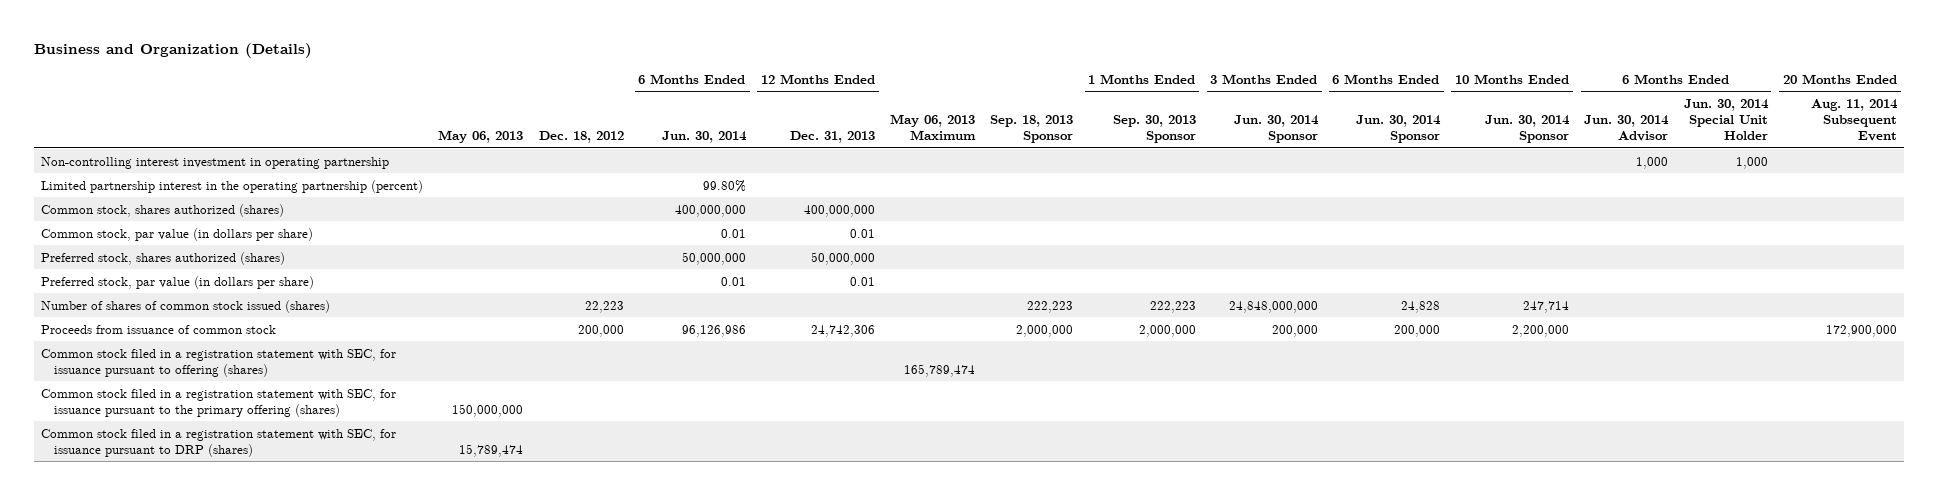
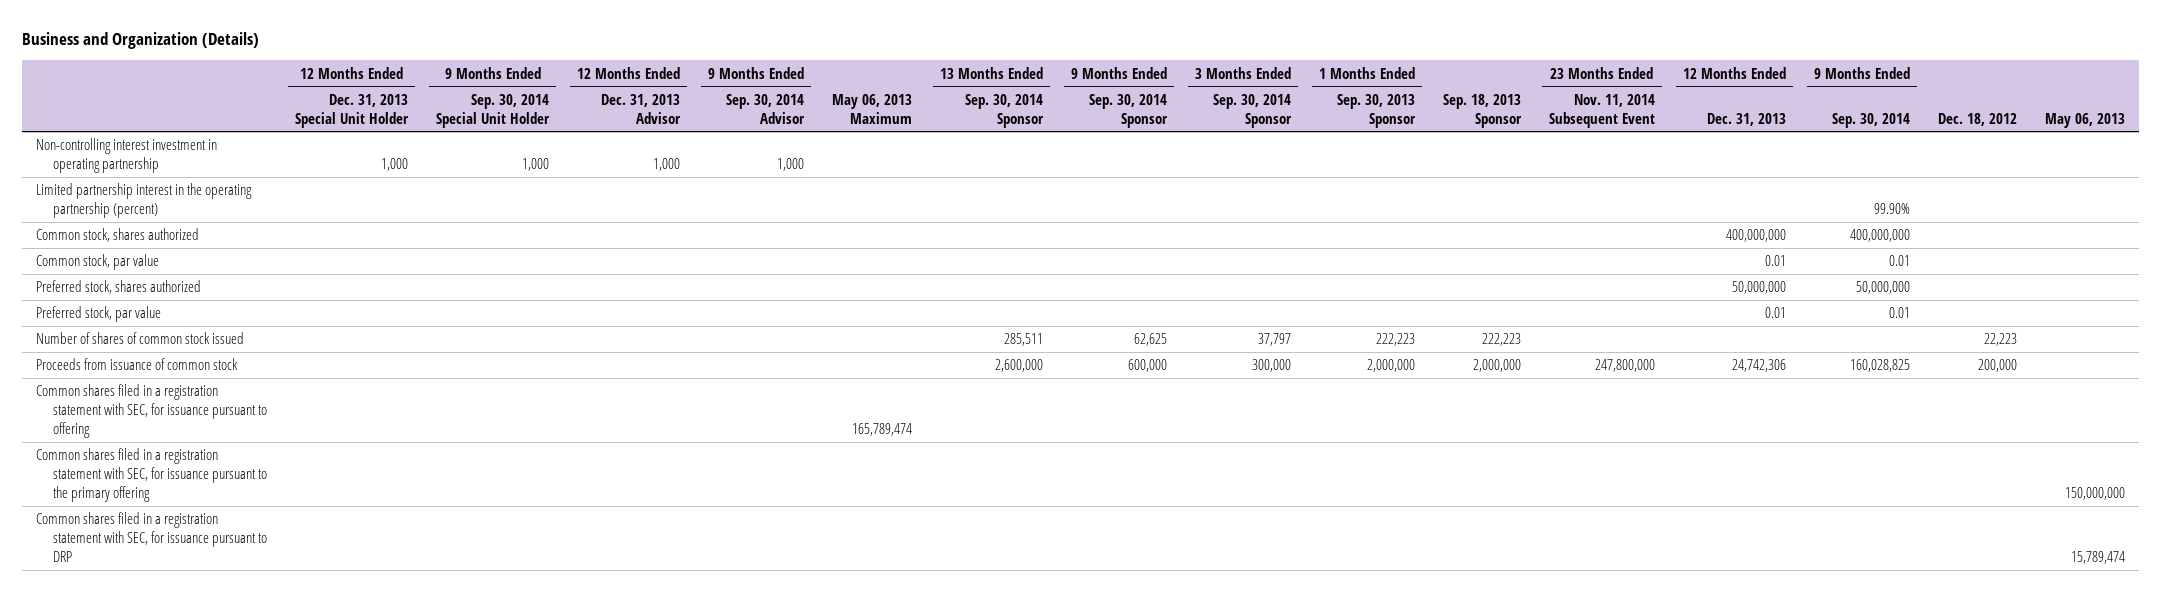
- | May 06, 2013 | Dec. 18, 2012 | 6 Months Ended Jun. 30, 2014 | 12 Months Ended Dec. 31, 2013 | May 06, 2013 Maximum | Sep. 18, 2013 Sponsor | 1 Months Ended Sep. 30, 2013 Sponsor | 3 Months Ended Jun. 30, 2014 Sponsor | 6 Months Ended Jun. 30, 2014 Sponsor | 10 Months Ended Jun. 30, 2014 Sponsor | 6 Months Ended Jun. 30, 2014 Advisor | 6 Months Ended Jun. 30, 2014 Special Unit Holder | 20 Months Ended Aug. 11, 2014 Subsequent Event
+ | 12 Months Ended Dec. 31, 2013 Special Unit Holder | 9 Months Ended Sep. 30, 2014 Special Unit Holder | 12 Months Ended Dec. 31, 2013 Advisor | 9 Months Ended Sep. 30, 2014 Advisor | May 06, 2013 Maximum | 13 Months Ended Sep. 30, 2014 Sponsor | 9 Months Ended Sep. 30, 2014 Sponsor | 3 Months Ended Sep. 30, 2014 Sponsor | 1 Months Ended Sep. 30, 2013 Sponsor | Sep. 18, 2013 Sponsor | 23 Months Ended Nov. 11, 2014 Subsequent Event | 12 Months Ended Dec. 31, 2013 | 9 Months Ended Sep. 30, 2014 | Dec. 18, 2012 | May 06, 2013
- Common stock, shares authorized (shares) | | | 400,000,000 | 400,000,000 | | | | | | | | |
- Common stock, par value (in dollars per share) | | | 0.01 | 0.01 | | | | | | | | |
- Preferred stock, shares authorized (shares) | | | 50,000,000 | 50,000,000 | | | | | | | | |
- Preferred stock, par value (in dollars per share) | | | 0.01 | 0.01 | | | | | | | | |
- Number of shares of common stock issued (shares) | | 22,223 | | | | 222,223 | 222,223 | 24,848,000,000 | 24,828 | 247,714 | | |
+ Common stock, shares authorized | | | | | | | | | | | | 400,000,000 | 400,000,000 | |
+ Common stock, par value | | | | | | | | | | | | 0.01 | 0.01 | |
+ Preferred stock, shares authorized | | | | | | | | | | | | 50,000,000 | 50,000,000 | |
+ Preferred stock, par value | | | | | | | | | | | | 0.01 | 0.01 | |
+ Number of shares of common stock issued | | | | | | 285,511 | 62,625 | 37,797 | 222,223 | 222,223 | | | | 22,223 |
- Common stock filed in a registration statement with SEC, for issuance pursuant to offering (shares) | | | | | 165,789,474 | | | | | | | |
- Common stock filed in a registration statement with SEC, for issuance pursuant to the primary offering (shares) | 150,000,000 | | | | | | | | | | | |
- Common stock filed in a registration statement with SEC, for issuance pursuant to DRP (shares) | 15,789,474 | | | | | | | | | | | |
+ Common shares filed in a registration statement with SEC, for issuance pursuant to offering | | | | | 165,789,474 | | | | | | | | | |
+ Common shares filed in a registration statement with SEC, for issuance pursuant to the primary offering | | | | | | | | | | | | | | | 150,000,000
+ Common shares filed in a registration statement with SEC, for issuance pursuant to DRP | | | | | | | | | | | | | | | 15,789,474

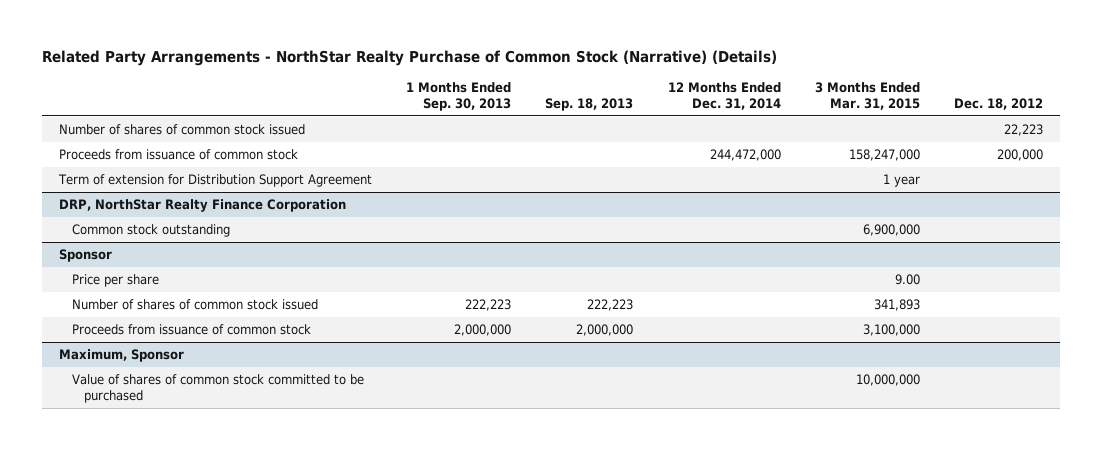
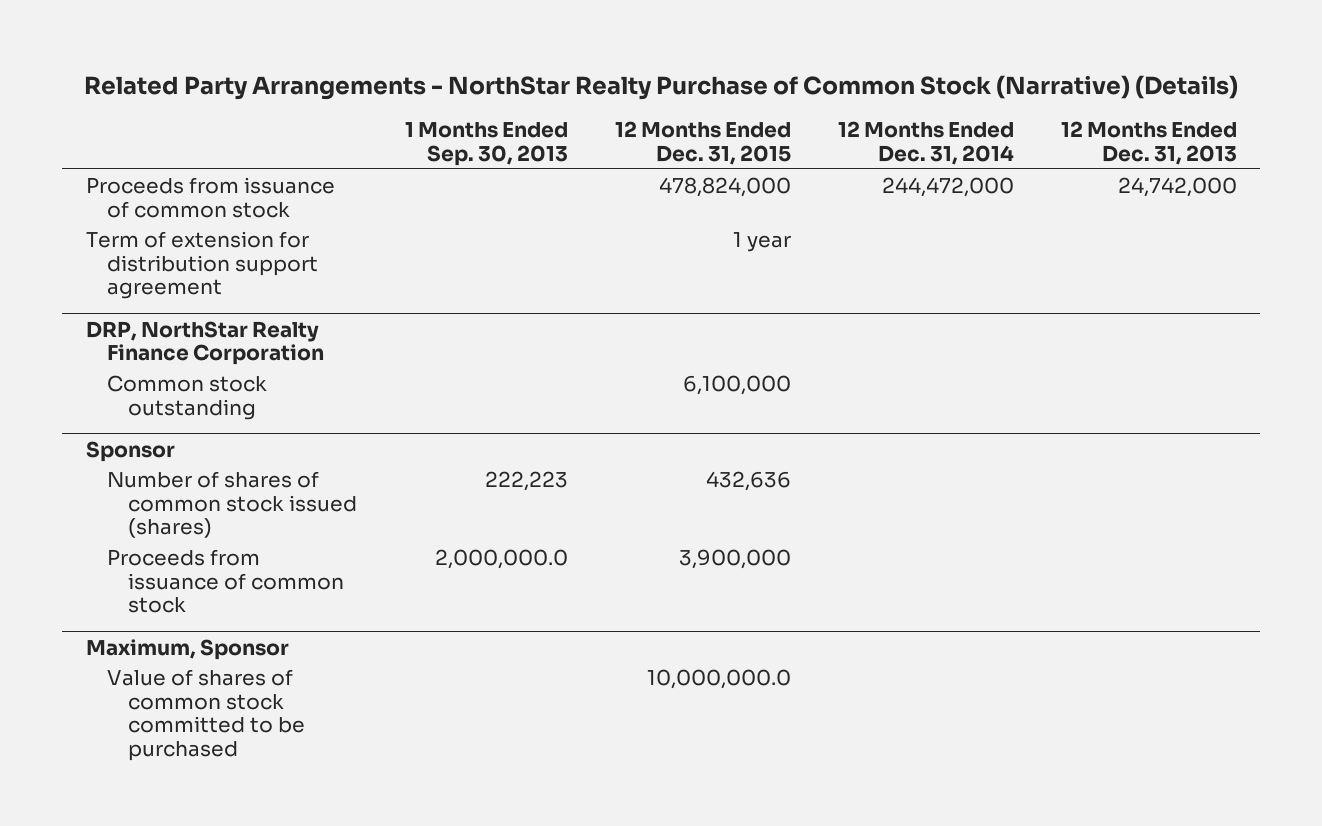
- | 1 Months Ended Sep. 30, 2013 | Sep. 18, 2013 | 12 Months Ended Dec. 31, 2014 | 3 Months Ended Mar. 31, 2015 | Dec. 18, 2012
+ | 1 Months Ended Sep. 30, 2013 | 12 Months Ended Dec. 31, 2015 | 12 Months Ended Dec. 31, 2014 | 12 Months Ended Dec. 31, 2013
- Number of shares of common stock issued | | | | | 22,223
- Term of extension for Distribution Support Agreement | | | | 1 year |
+ Term of extension for distribution support agreement | | 1 year | |
@ Sponsor
- Price per share | | | | 9.00 |
- Number of shares of common stock issued | 222,223 | 222,223 | | 341,893 |
- Proceeds from issuance of common stock | 2,000,000 | 2,000,000 | | 3,100,000 |
+ Number of shares of common stock issued (shares) | 222,223 | 432,636 | |
+ Proceeds from issuance of common stock | 2,000,000.0 | 3,900,000 | |

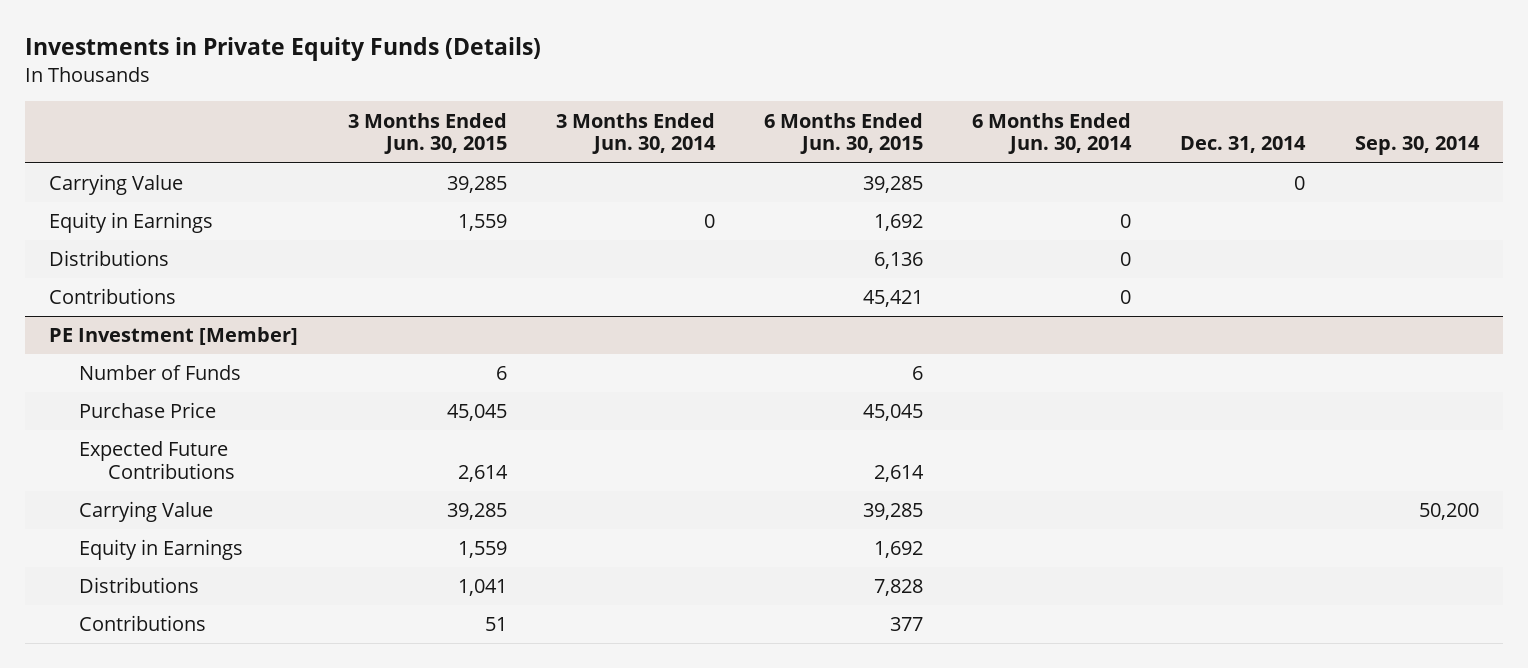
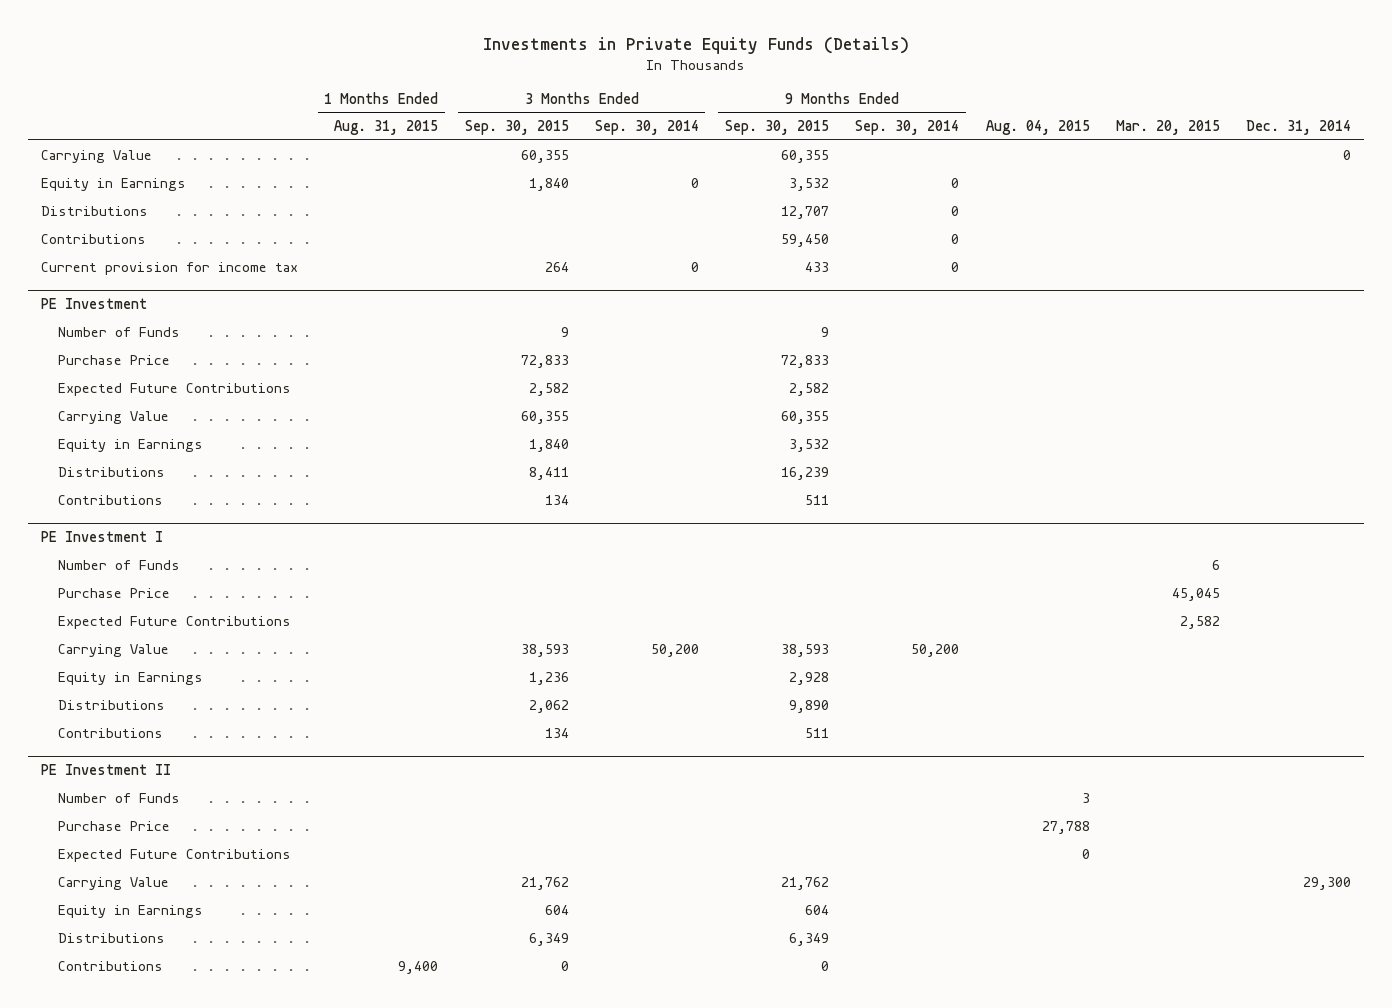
- | 3 Months Ended Jun. 30, 2015 | 3 Months Ended Jun. 30, 2014 | 6 Months Ended Jun. 30, 2015 | 6 Months Ended Jun. 30, 2014 | Dec. 31, 2014 | Sep. 30, 2014
+ | 1 Months Ended Aug. 31, 2015 | 3 Months Ended Sep. 30, 2015 | 3 Months Ended Sep. 30, 2014 | 9 Months Ended Sep. 30, 2015 | 9 Months Ended Sep. 30, 2014 | Aug. 04, 2015 | Mar. 20, 2015 | Dec. 31, 2014
- PE Investment [Member]
+ Current provision for income tax | | 264 | 0 | 433 | 0 | | |
+ PE Investment
+ PE Investment I
+ Number of Funds | | | | | | | 6 |
+ Purchase Price | | | | | | | 45,045 |
+ Expected Future Contributions | | | | | | | 2,582 |
+ Carrying Value | | 38,593 | 50,200 | 38,593 | 50,200 | | |
+ Equity in Earnings | | 1,236 | | 2,928 | | | |
+ Distributions | | 2,062 | | 9,890 | | | |
+ Contributions | | 134 | | 511 | | | |
+ PE Investment II
+ Number of Funds | | | | | | 3 | |
+ Purchase Price | | | | | | 27,788 | |
+ Expected Future Contributions | | | | | | 0 | |
+ Carrying Value | | 21,762 | | 21,762 | | | | 29,300
+ Equity in Earnings | | 604 | | 604 | | | |
+ Distributions | | 6,349 | | 6,349 | | | |
+ Contributions | 9,400 | 0 | | 0 | | | |

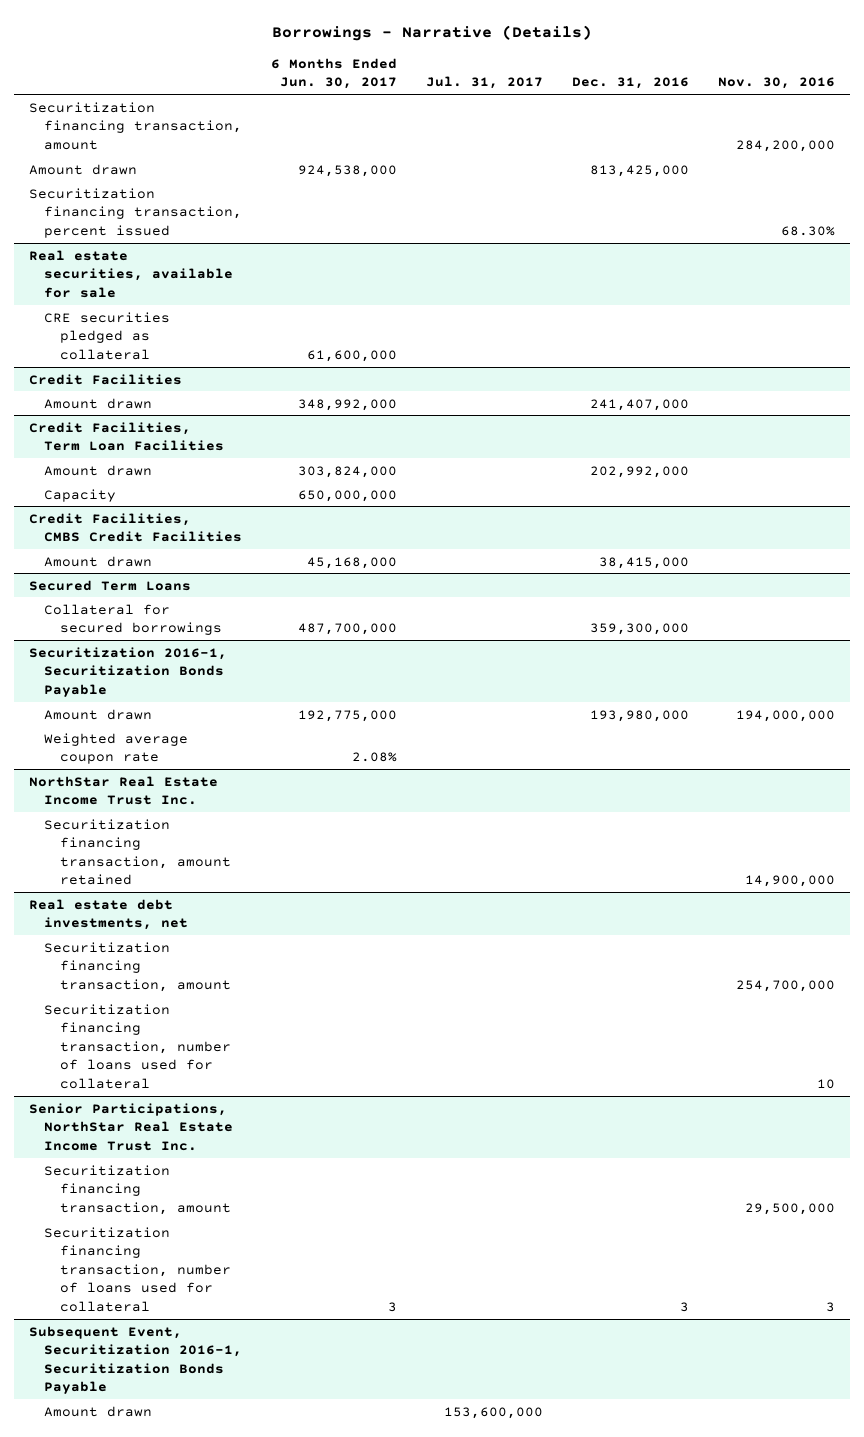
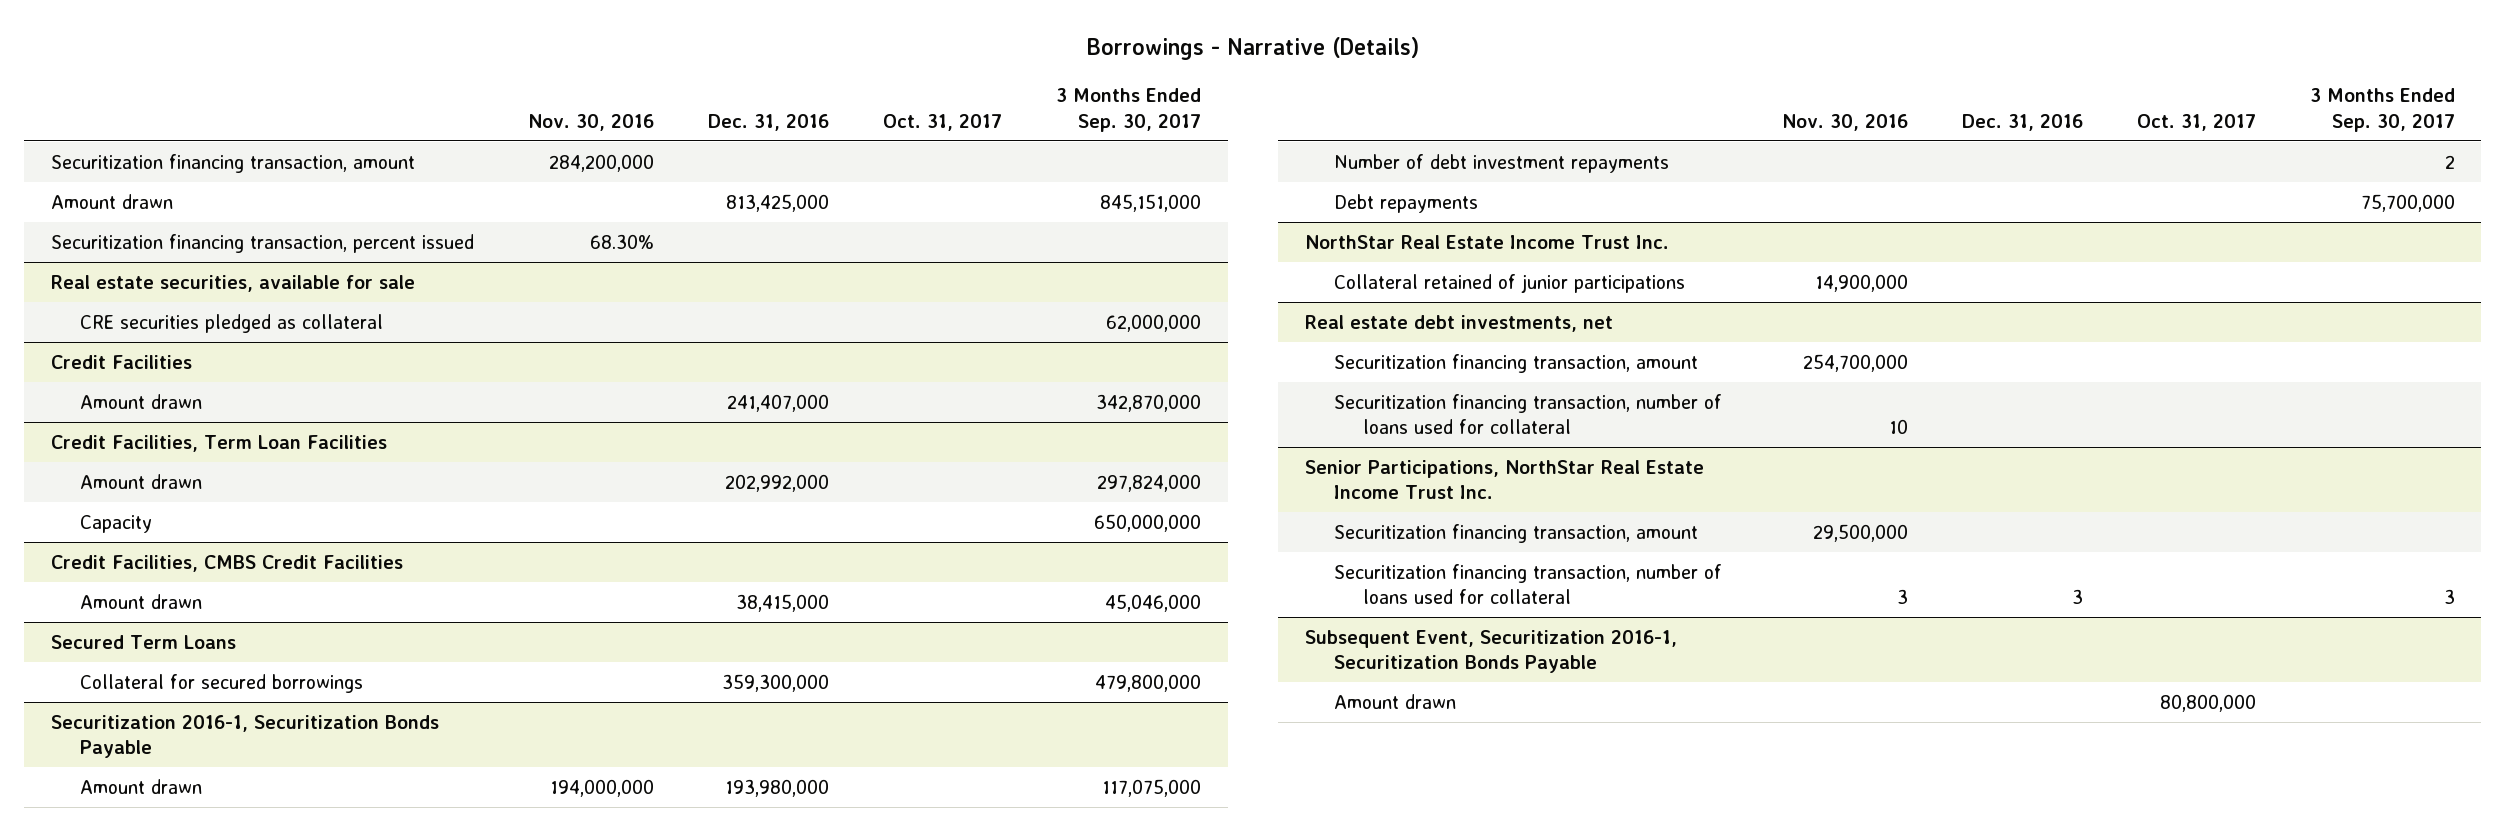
- | 6 Months Ended Jun. 30, 2017 | Jul. 31, 2017 | Dec. 31, 2016 | Nov. 30, 2016
+ | Nov. 30, 2016 | Dec. 31, 2016 | Oct. 31, 2017 | 3 Months Ended Sep. 30, 2017
@ Securitization 2016-1, Securitization Bonds Payable
- Weighted average coupon rate | 2.08% | | |
+ Number of debt investment repayments | | | | 2
+ Debt repayments | | | | 75,700,000
@ NorthStar Real Estate Income Trust Inc.
- Securitization financing transaction, amount retained | | | | 14,900,000
+ Collateral retained of junior participations | 14,900,000 | | |

